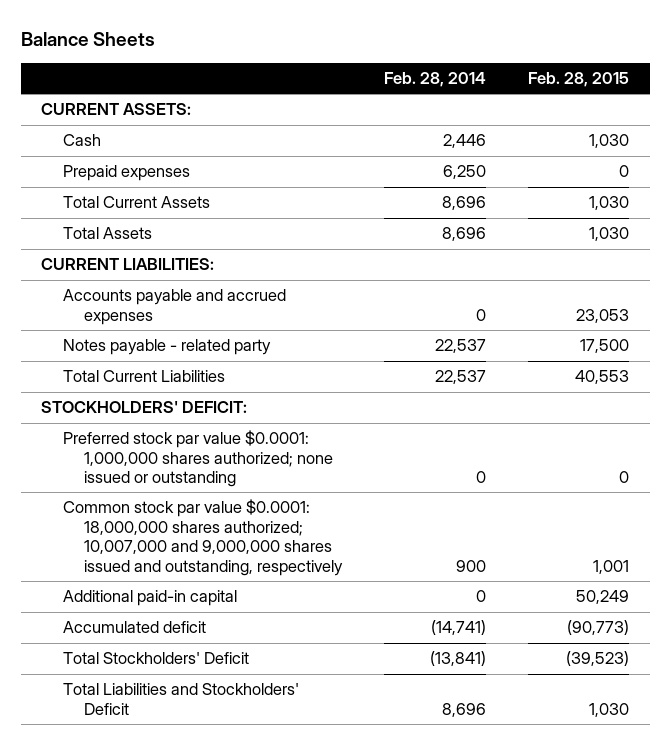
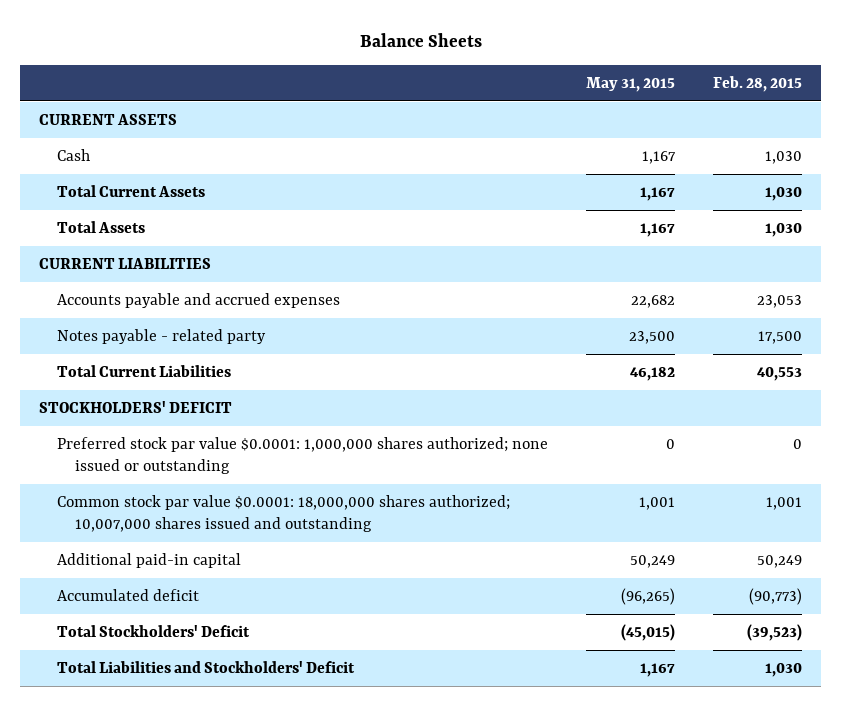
- | Feb. 28, 2014 | Feb. 28, 2015
+ | May 31, 2015 | Feb. 28, 2015
- CURRENT ASSETS:
+ CURRENT ASSETS
- Prepaid expenses | 6,250 | 0
- CURRENT LIABILITIES:
+ CURRENT LIABILITIES
- STOCKHOLDERS' DEFICIT:
+ STOCKHOLDERS' DEFICIT
- Common stock par value $0.0001: 18,000,000 shares authorized; 10,007,000 and 9,000,000 shares issued and outstanding, respectively | 900 | 1,001
+ Common stock par value $0.0001: 18,000,000 shares authorized; 10,007,000 shares issued and outstanding | 1,001 | 1,001

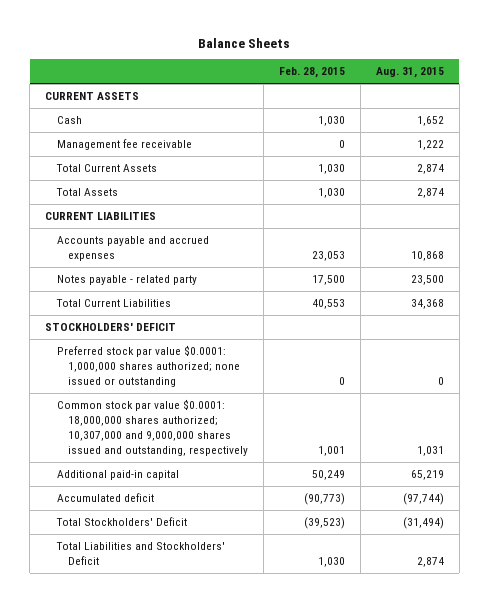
- | May 31, 2015 | Feb. 28, 2015
+ | Feb. 28, 2015 | Aug. 31, 2015
+ Management fee receivable | 0 | 1,222
- Common stock par value $0.0001: 18,000,000 shares authorized; 10,007,000 shares issued and outstanding | 1,001 | 1,001
+ Common stock par value $0.0001: 18,000,000 shares authorized; 10,307,000 and 9,000,000 shares issued and outstanding, respectively | 1,001 | 1,031

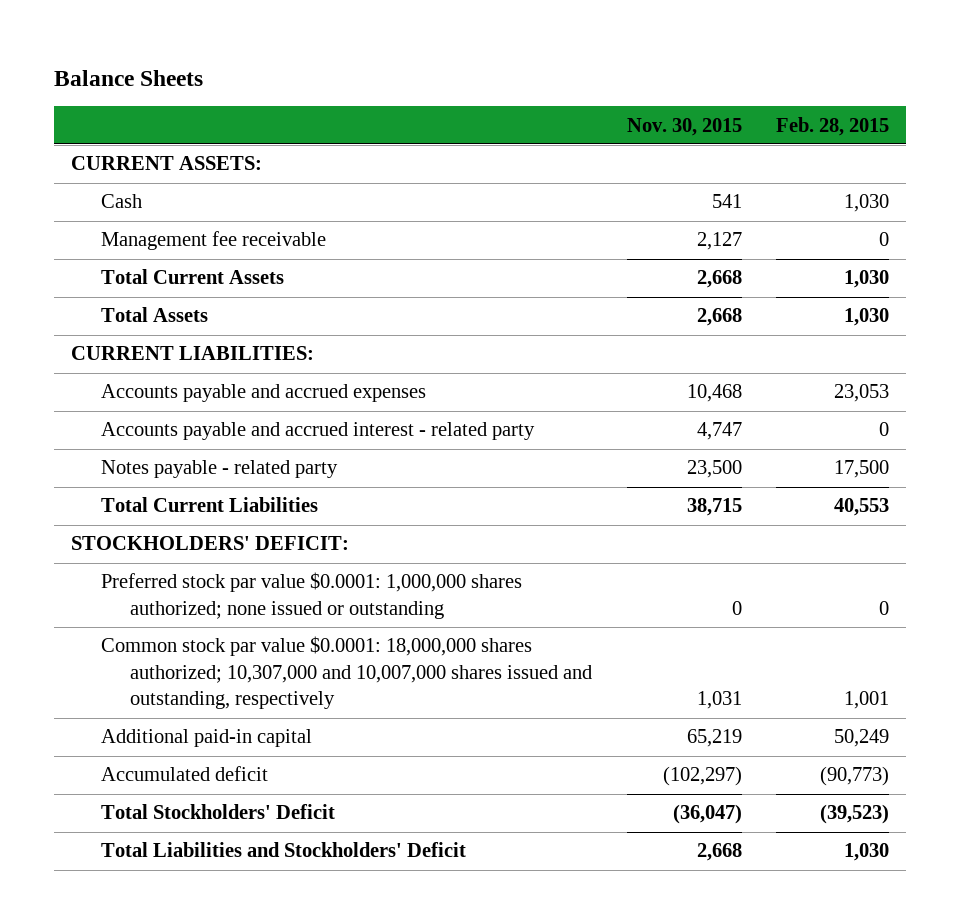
- | Feb. 28, 2015 | Aug. 31, 2015
+ | Nov. 30, 2015 | Feb. 28, 2015
- CURRENT ASSETS
+ CURRENT ASSETS:
- CURRENT LIABILITIES
+ CURRENT LIABILITIES:
+ Accounts payable and accrued interest - related party | 4,747 | 0
- STOCKHOLDERS' DEFICIT
+ STOCKHOLDERS' DEFICIT:
- Common stock par value $0.0001: 18,000,000 shares authorized; 10,307,000 and 9,000,000 shares issued and outstanding, respectively | 1,001 | 1,031
+ Common stock par value $0.0001: 18,000,000 shares authorized; 10,307,000 and 10,007,000 shares issued and outstanding, respectively | 1,031 | 1,001

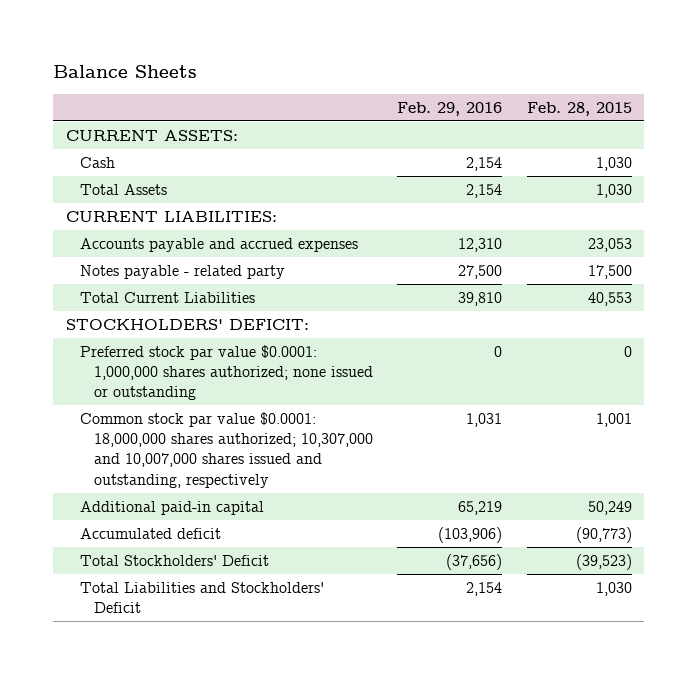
- | Nov. 30, 2015 | Feb. 28, 2015
+ | Feb. 29, 2016 | Feb. 28, 2015
- Management fee receivable | 2,127 | 0
- Total Current Assets | 2,668 | 1,030
- Accounts payable and accrued interest - related party | 4,747 | 0

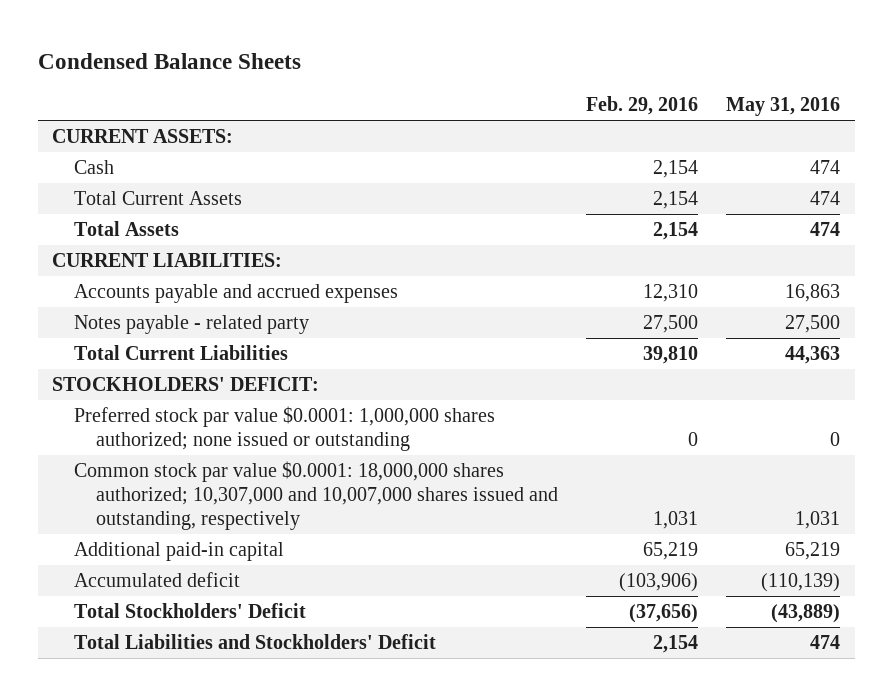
- Balance Sheets
+ Condensed Balance Sheets
- | Feb. 29, 2016 | Feb. 28, 2015
+ | Feb. 29, 2016 | May 31, 2016
+ Total Current Assets | 2,154 | 474

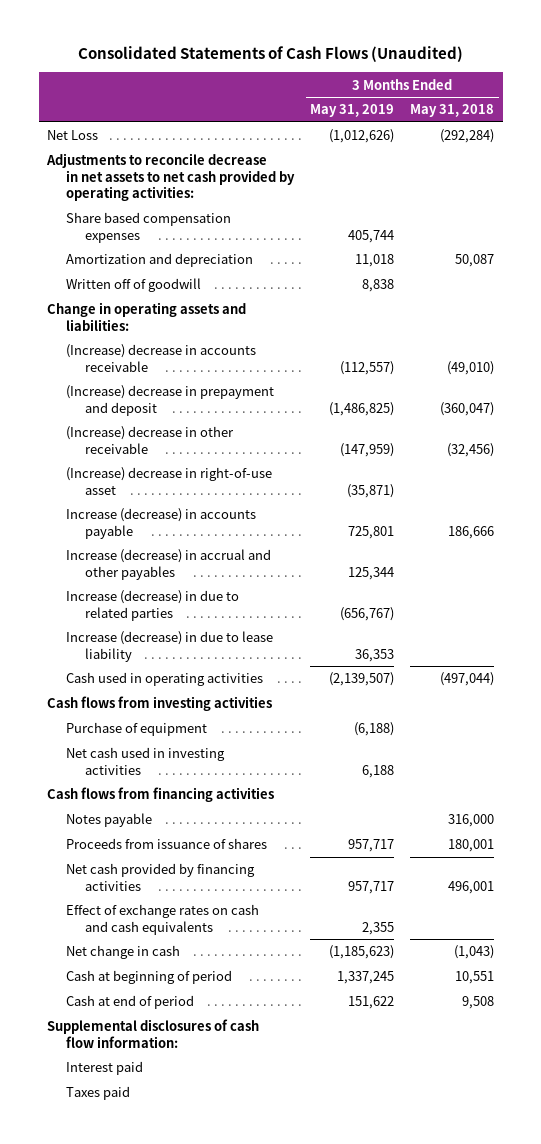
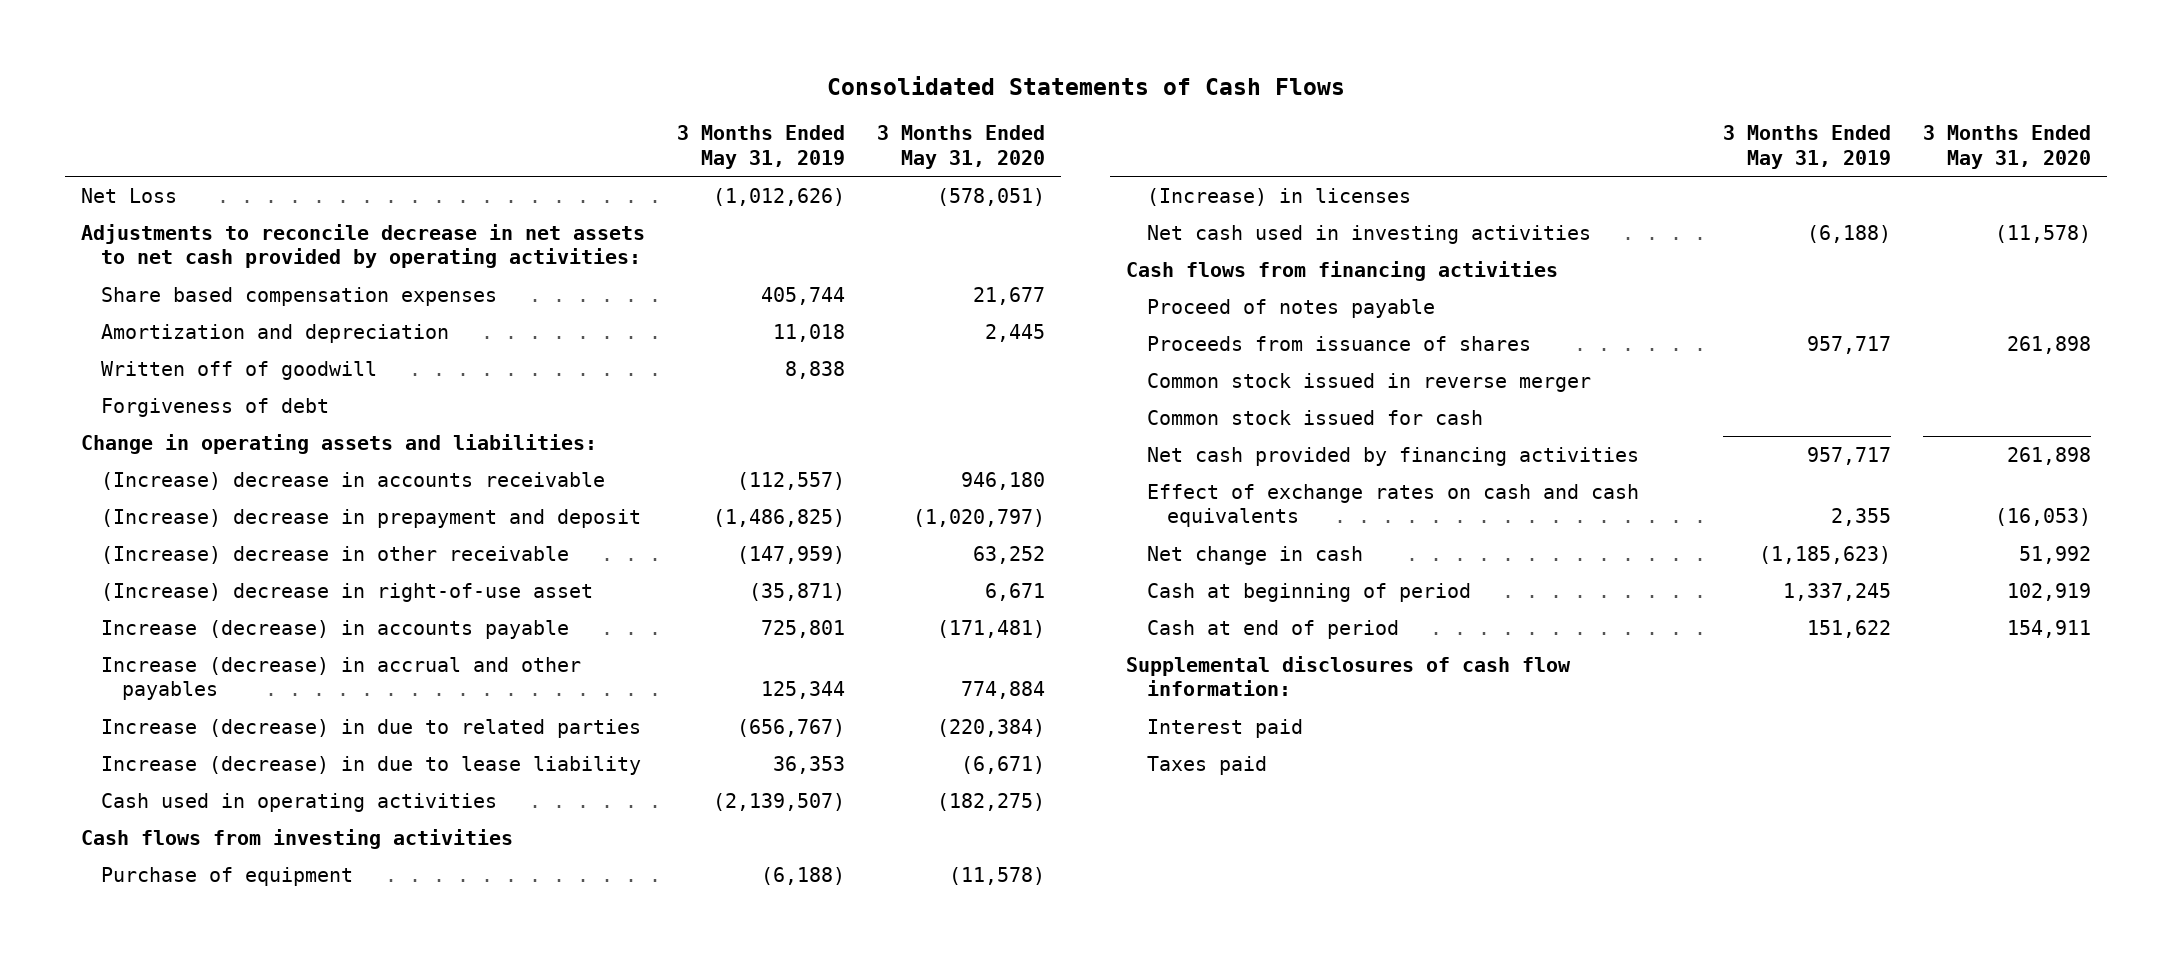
- Consolidated Statements of Cash Flows (Unaudited)
+ Consolidated Statements of Cash Flows
- | 3 Months Ended May 31, 2019 | 3 Months Ended May 31, 2018
+ | 3 Months Ended May 31, 2019 | 3 Months Ended May 31, 2020
+ Forgiveness of debt
- Net cash used in investing activities | 6,188 |
+ (Increase) in licenses
+ Net cash used in investing activities | (6,188) | (11,578)
- Notes payable | | 316,000
+ Proceed of notes payable
+ Common stock issued in reverse merger
+ Common stock issued for cash

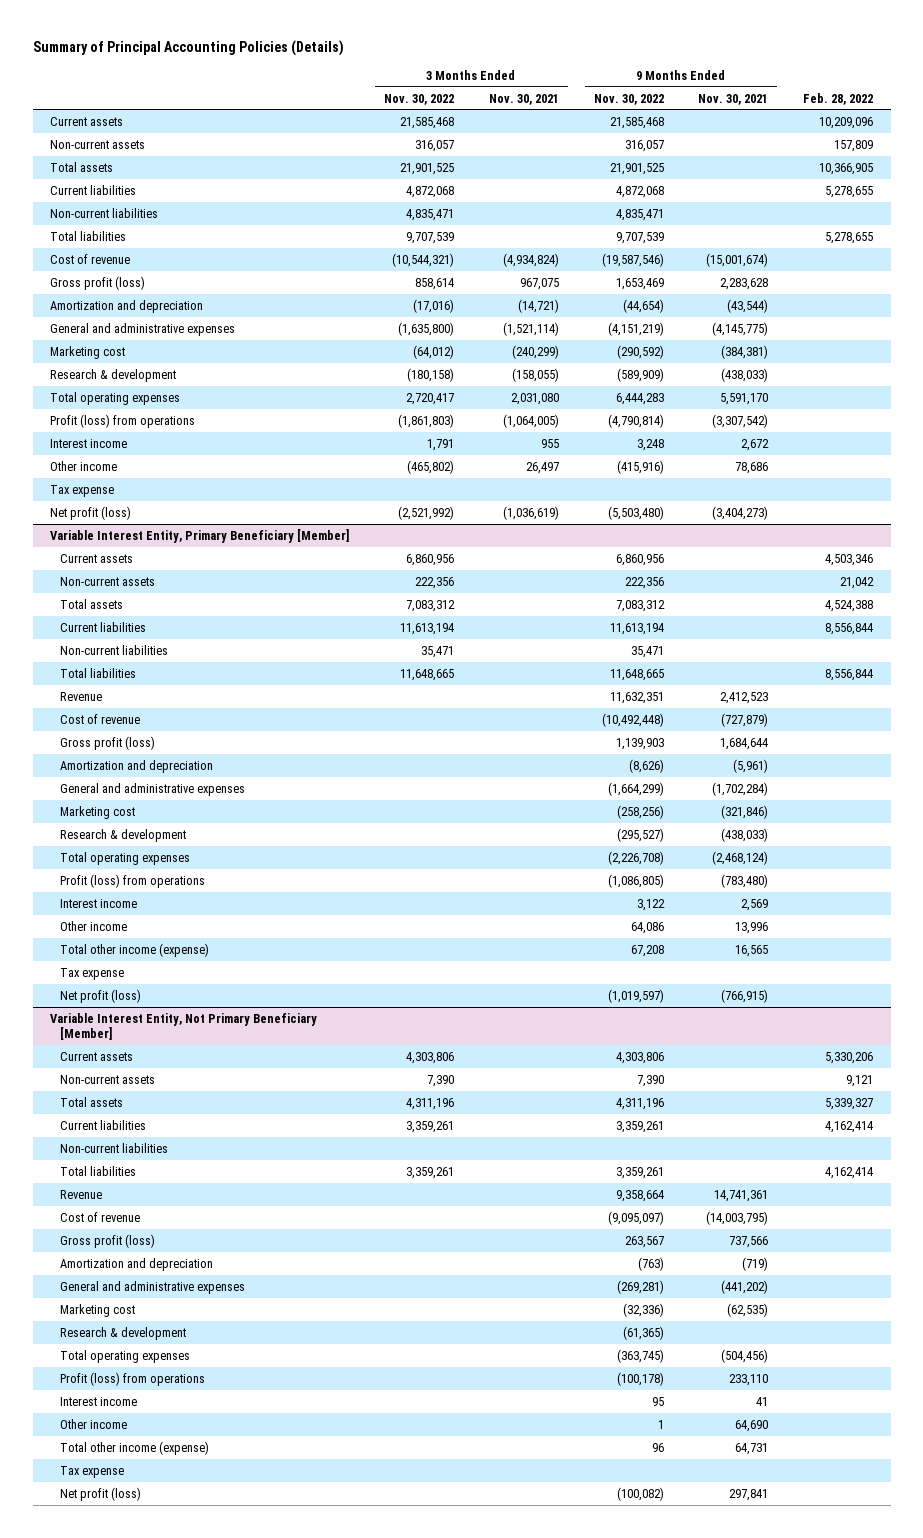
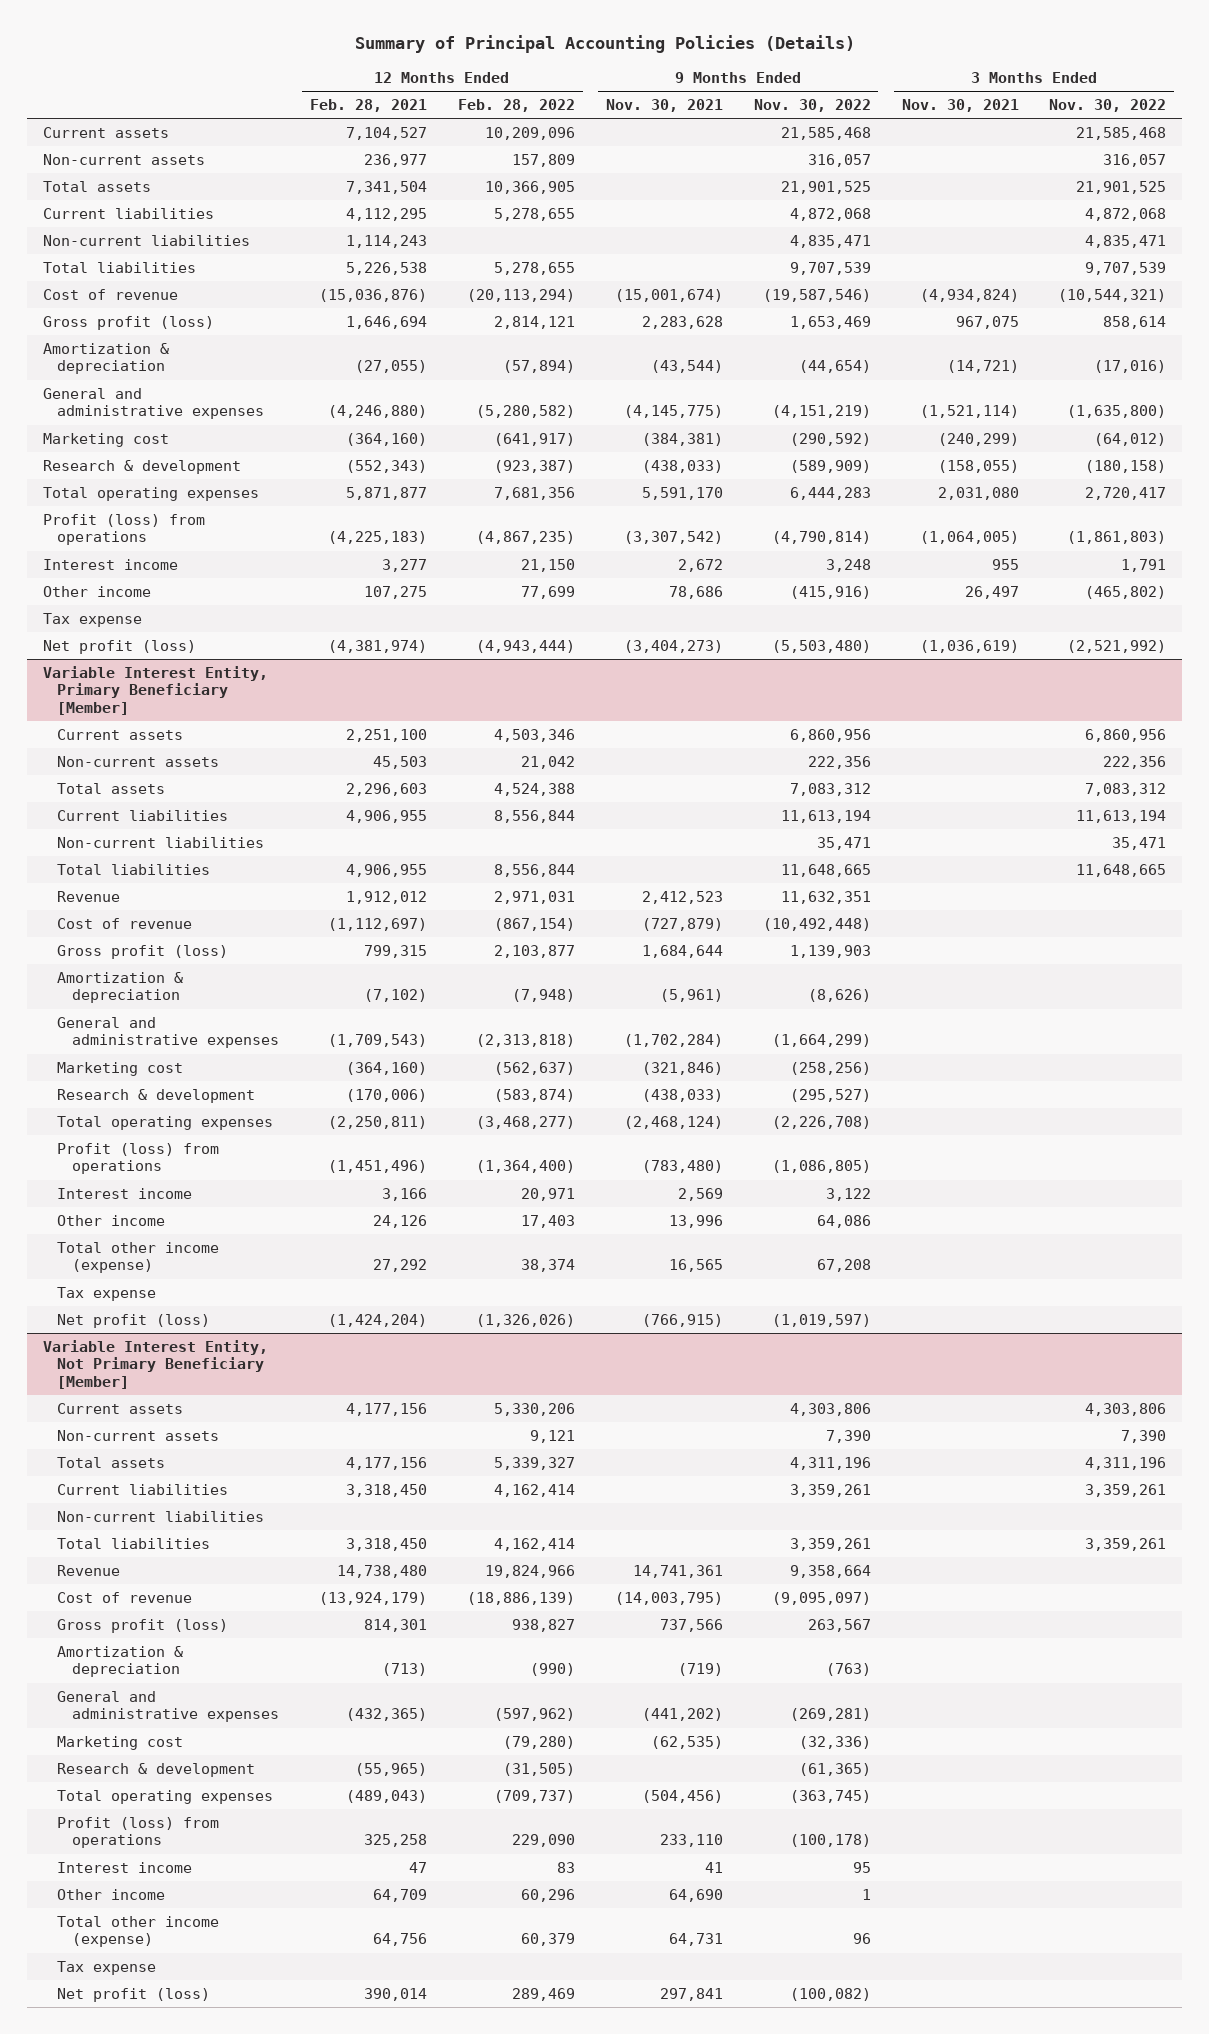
- | 3 Months Ended Nov. 30, 2022 | 3 Months Ended Nov. 30, 2021 | 9 Months Ended Nov. 30, 2022 | 9 Months Ended Nov. 30, 2021 | Feb. 28, 2022
+ | 12 Months Ended Feb. 28, 2021 | 12 Months Ended Feb. 28, 2022 | 9 Months Ended Nov. 30, 2021 | 9 Months Ended Nov. 30, 2022 | 3 Months Ended Nov. 30, 2021 | 3 Months Ended Nov. 30, 2022
- Amortization and depreciation | (17,016) | (14,721) | (44,654) | (43,544) |
+ Amortization & depreciation | (27,055) | (57,894) | (43,544) | (44,654) | (14,721) | (17,016)
@ Variable Interest Entity, Primary Beneficiary [Member]
- Amortization and depreciation | | | (8,626) | (5,961) |
+ Amortization & depreciation | (7,102) | (7,948) | (5,961) | (8,626) | |
@ Variable Interest Entity, Not Primary Beneficiary [Member]
- Amortization and depreciation | | | (763) | (719) |
+ Amortization & depreciation | (713) | (990) | (719) | (763) | |

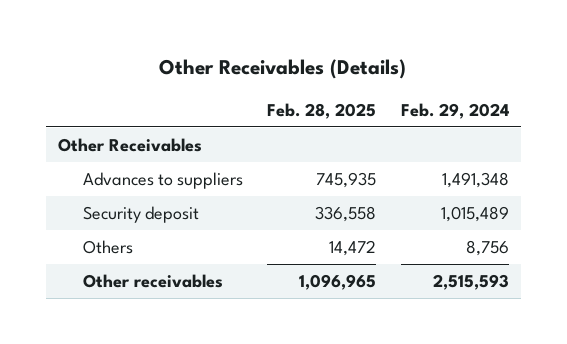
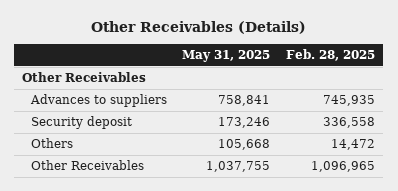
- | Feb. 28, 2025 | Feb. 29, 2024
+ | May 31, 2025 | Feb. 28, 2025
- Other receivables | 1,096,965 | 2,515,593
+ Other Receivables | 1,037,755 | 1,096,965

